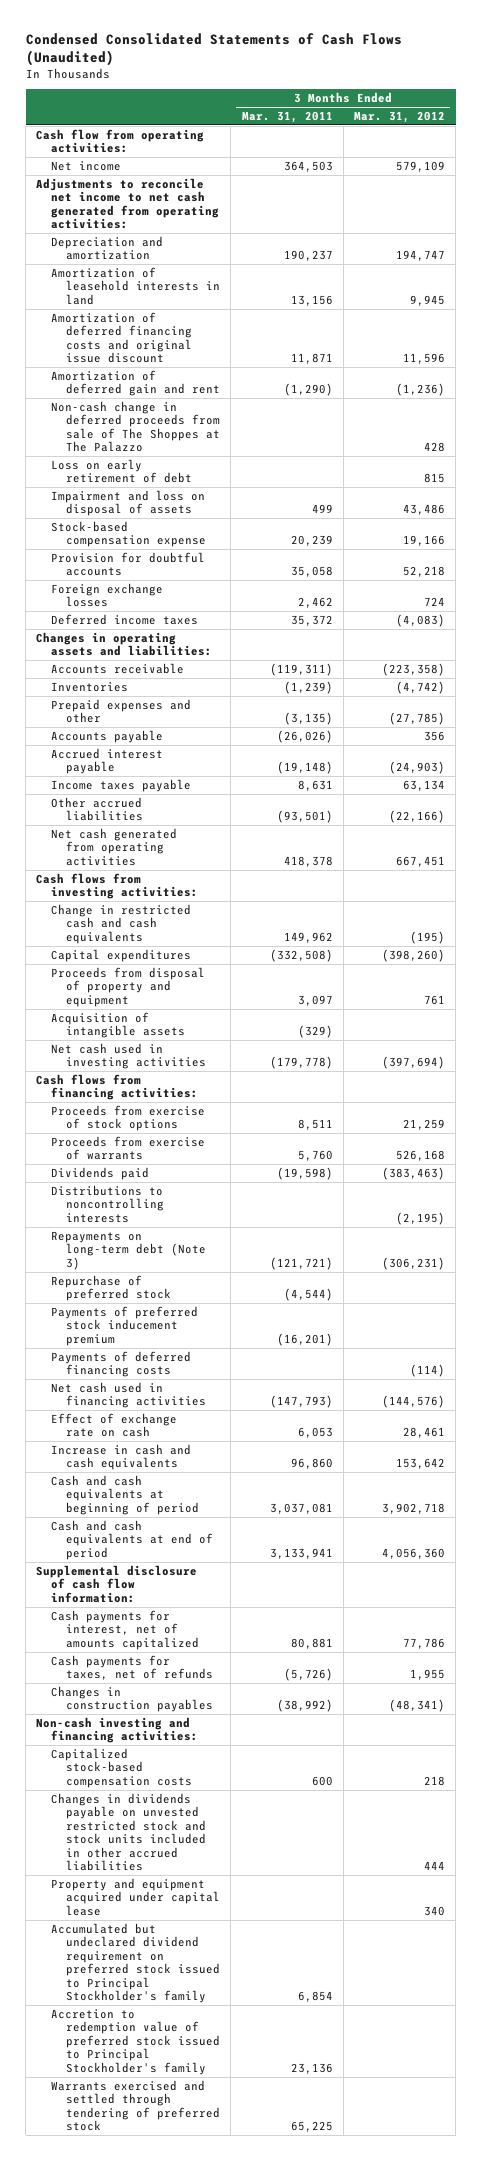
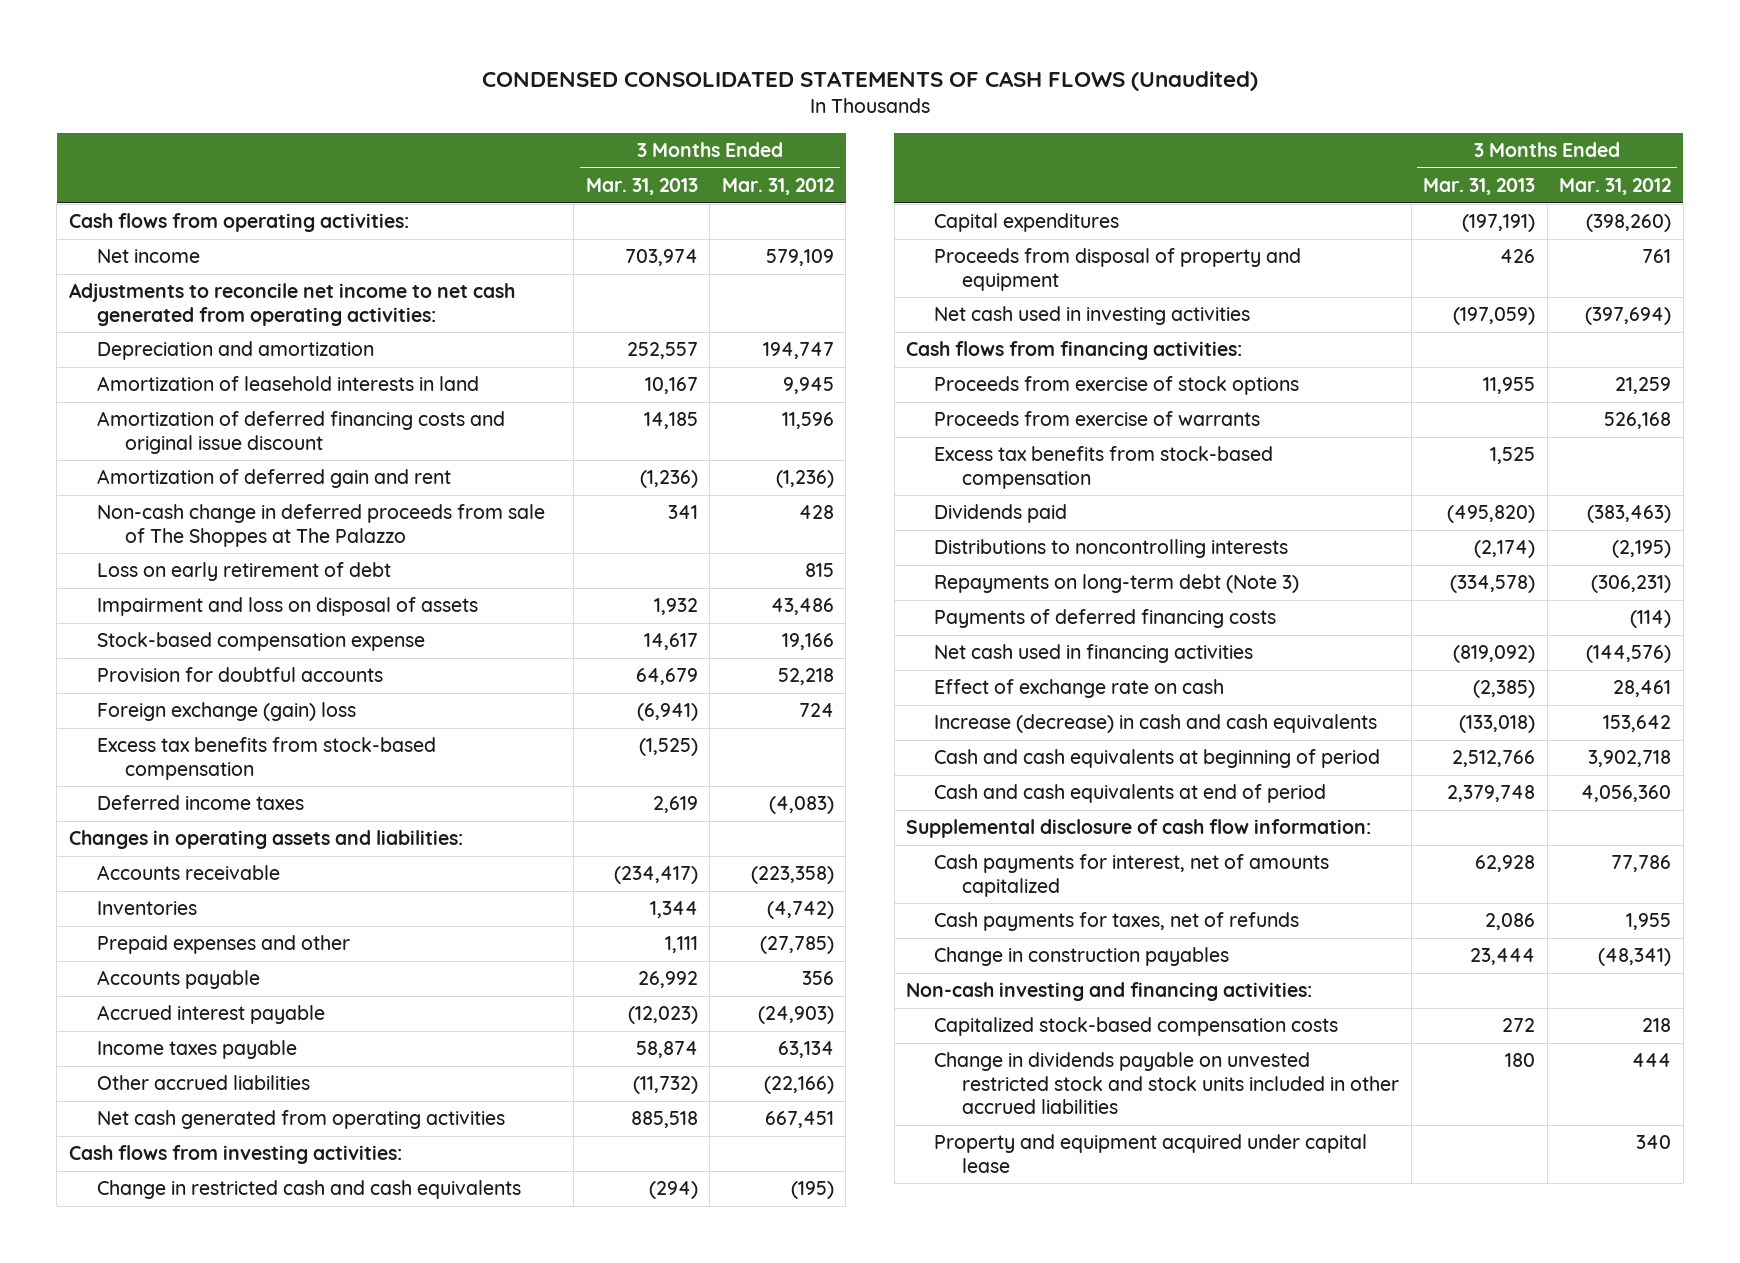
- Condensed Consolidated Statements of Cash Flows (Unaudited)
+ CONDENSED CONSOLIDATED STATEMENTS OF CASH FLOWS (Unaudited)
- | 3 Months Ended Mar. 31, 2011 | 3 Months Ended Mar. 31, 2012
+ | 3 Months Ended Mar. 31, 2013 | 3 Months Ended Mar. 31, 2012
- Cash flow from operating activities:
+ Cash flows from operating activities:
- Foreign exchange losses | 2,462 | 724
+ Foreign exchange (gain) loss | (6,941) | 724
+ Excess tax benefits from stock-based compensation | (1,525) |
- Acquisition of intangible assets | (329) |
+ Excess tax benefits from stock-based compensation | 1,525 |
- Repurchase of preferred stock | (4,544) |
- Payments of preferred stock inducement premium | (16,201) |
- Increase in cash and cash equivalents | 96,860 | 153,642
+ Increase (decrease) in cash and cash equivalents | (133,018) | 153,642
- Changes in construction payables | (38,992) | (48,341)
+ Change in construction payables | 23,444 | (48,341)
- Changes in dividends payable on unvested restricted stock and stock units included in other accrued liabilities | | 444
+ Change in dividends payable on unvested restricted stock and stock units included in other accrued liabilities | 180 | 444
- Accumulated but undeclared dividend requirement on preferred stock issued to Principal Stockholder's family | 6,854 |
- Accretion to redemption value of preferred stock issued to Principal Stockholder's family | 23,136 |
- Warrants exercised and settled through tendering of preferred stock | 65,225 |

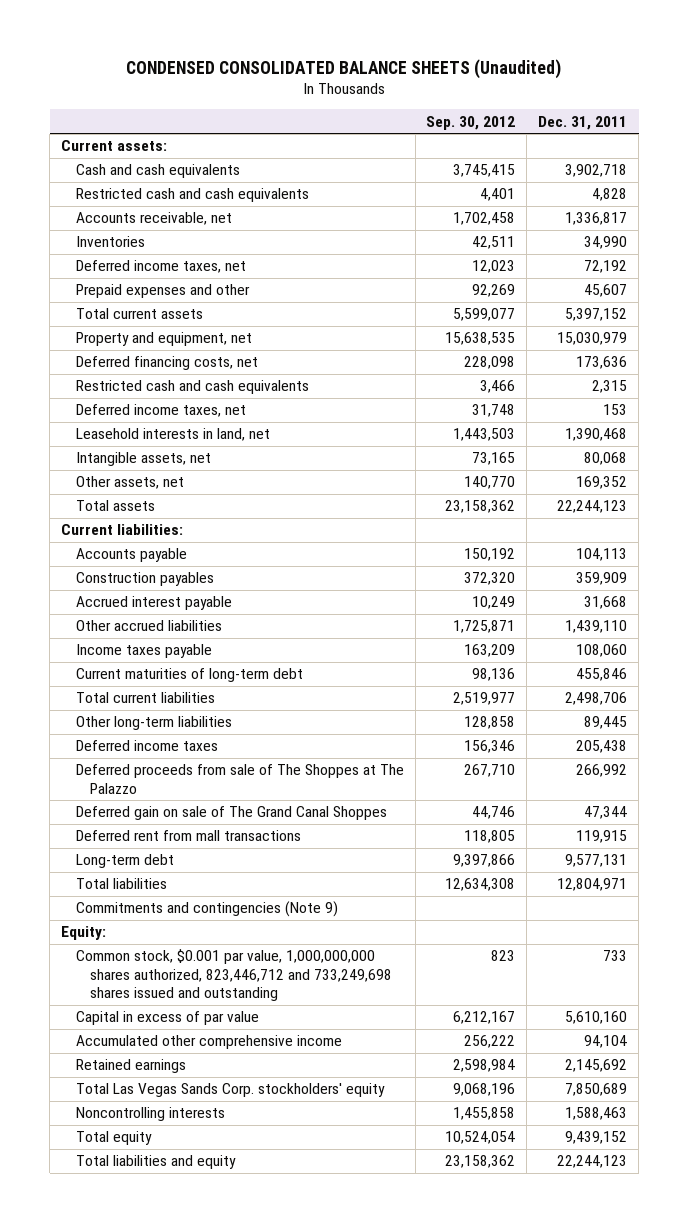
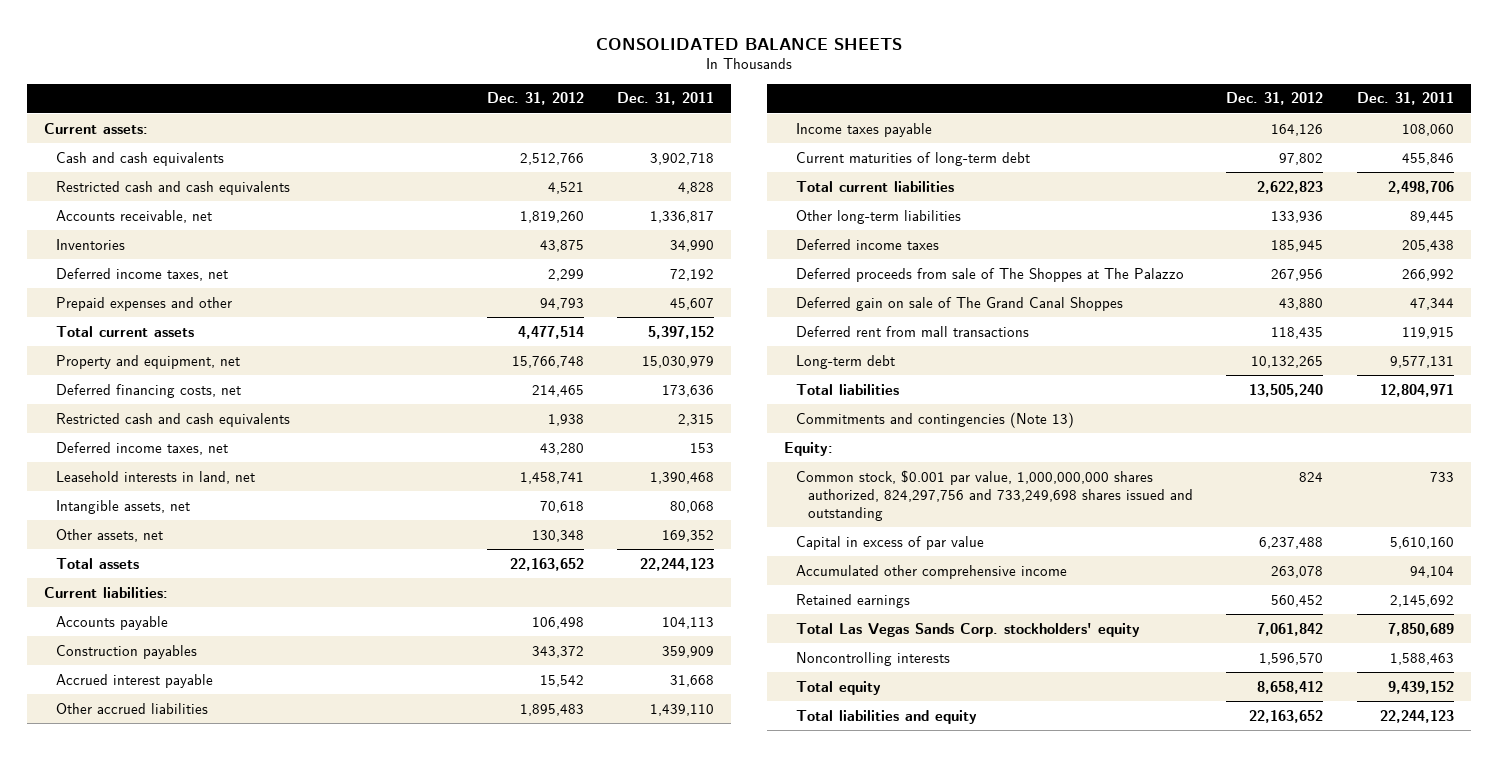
- CONDENSED CONSOLIDATED BALANCE SHEETS (Unaudited)
+ CONSOLIDATED BALANCE SHEETS
- | Sep. 30, 2012 | Dec. 31, 2011
+ | Dec. 31, 2012 | Dec. 31, 2011
- Commitments and contingencies (Note 9)
+ Commitments and contingencies (Note 13)
- Common stock, $0.001 par value, 1,000,000,000 shares authorized, 823,446,712 and 733,249,698 shares issued and outstanding | 823 | 733
+ Common stock, $0.001 par value, 1,000,000,000 shares authorized, 824,297,756 and 733,249,698 shares issued and outstanding | 824 | 733

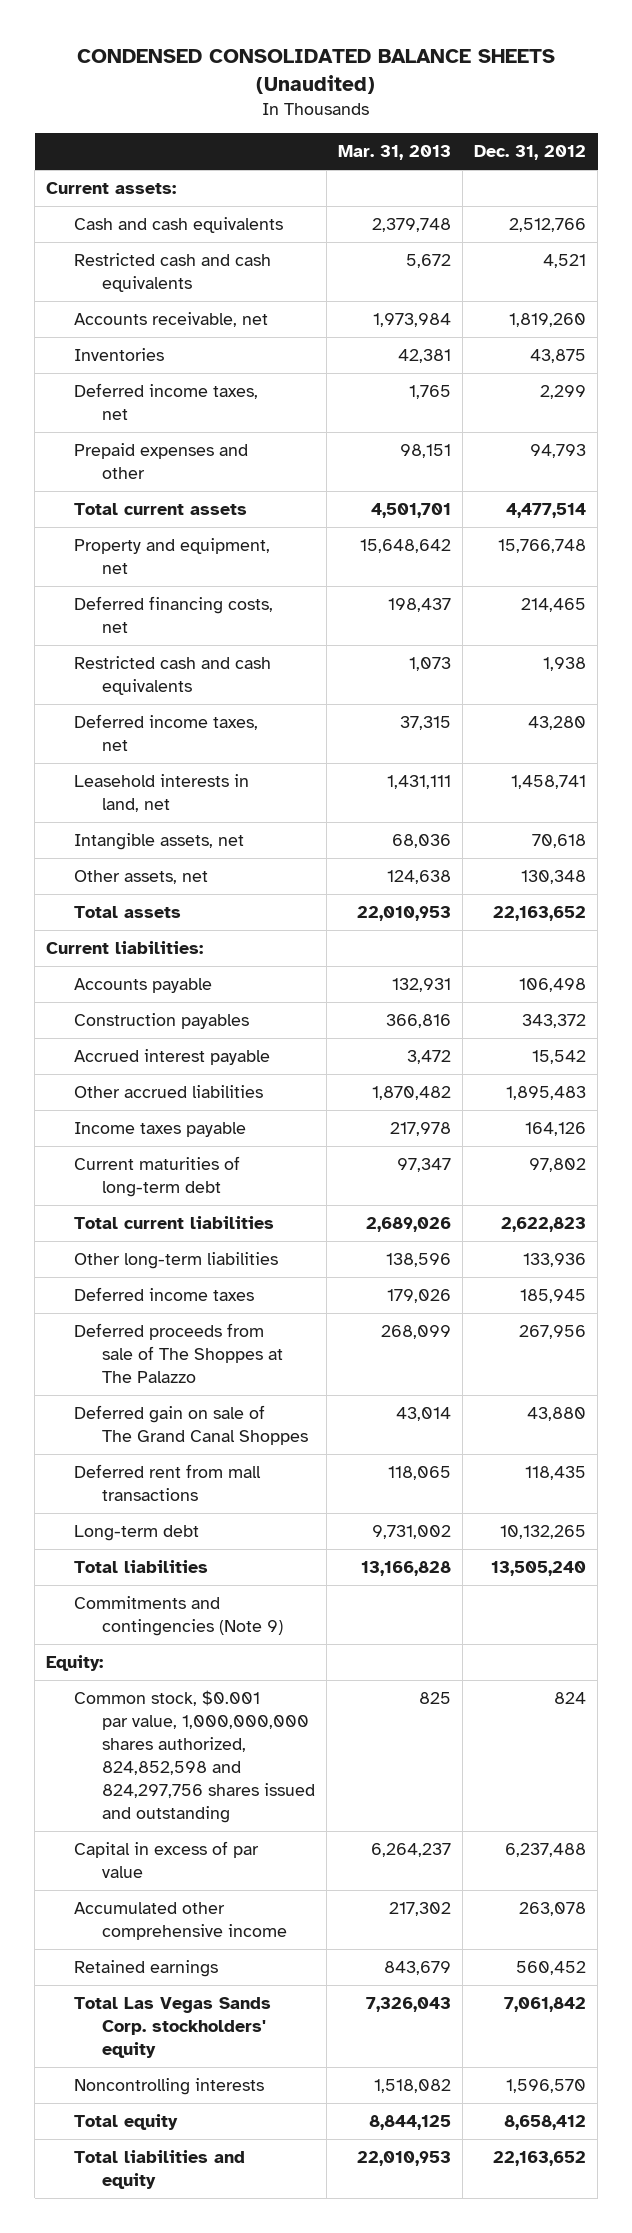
- CONSOLIDATED BALANCE SHEETS
+ CONDENSED CONSOLIDATED BALANCE SHEETS (Unaudited)
- | Dec. 31, 2012 | Dec. 31, 2011
+ | Mar. 31, 2013 | Dec. 31, 2012
- Commitments and contingencies (Note 13)
+ Commitments and contingencies (Note 9)
- Common stock, $0.001 par value, 1,000,000,000 shares authorized, 824,297,756 and 733,249,698 shares issued and outstanding | 824 | 733
+ Common stock, $0.001 par value, 1,000,000,000 shares authorized, 824,852,598 and 824,297,756 shares issued and outstanding | 825 | 824

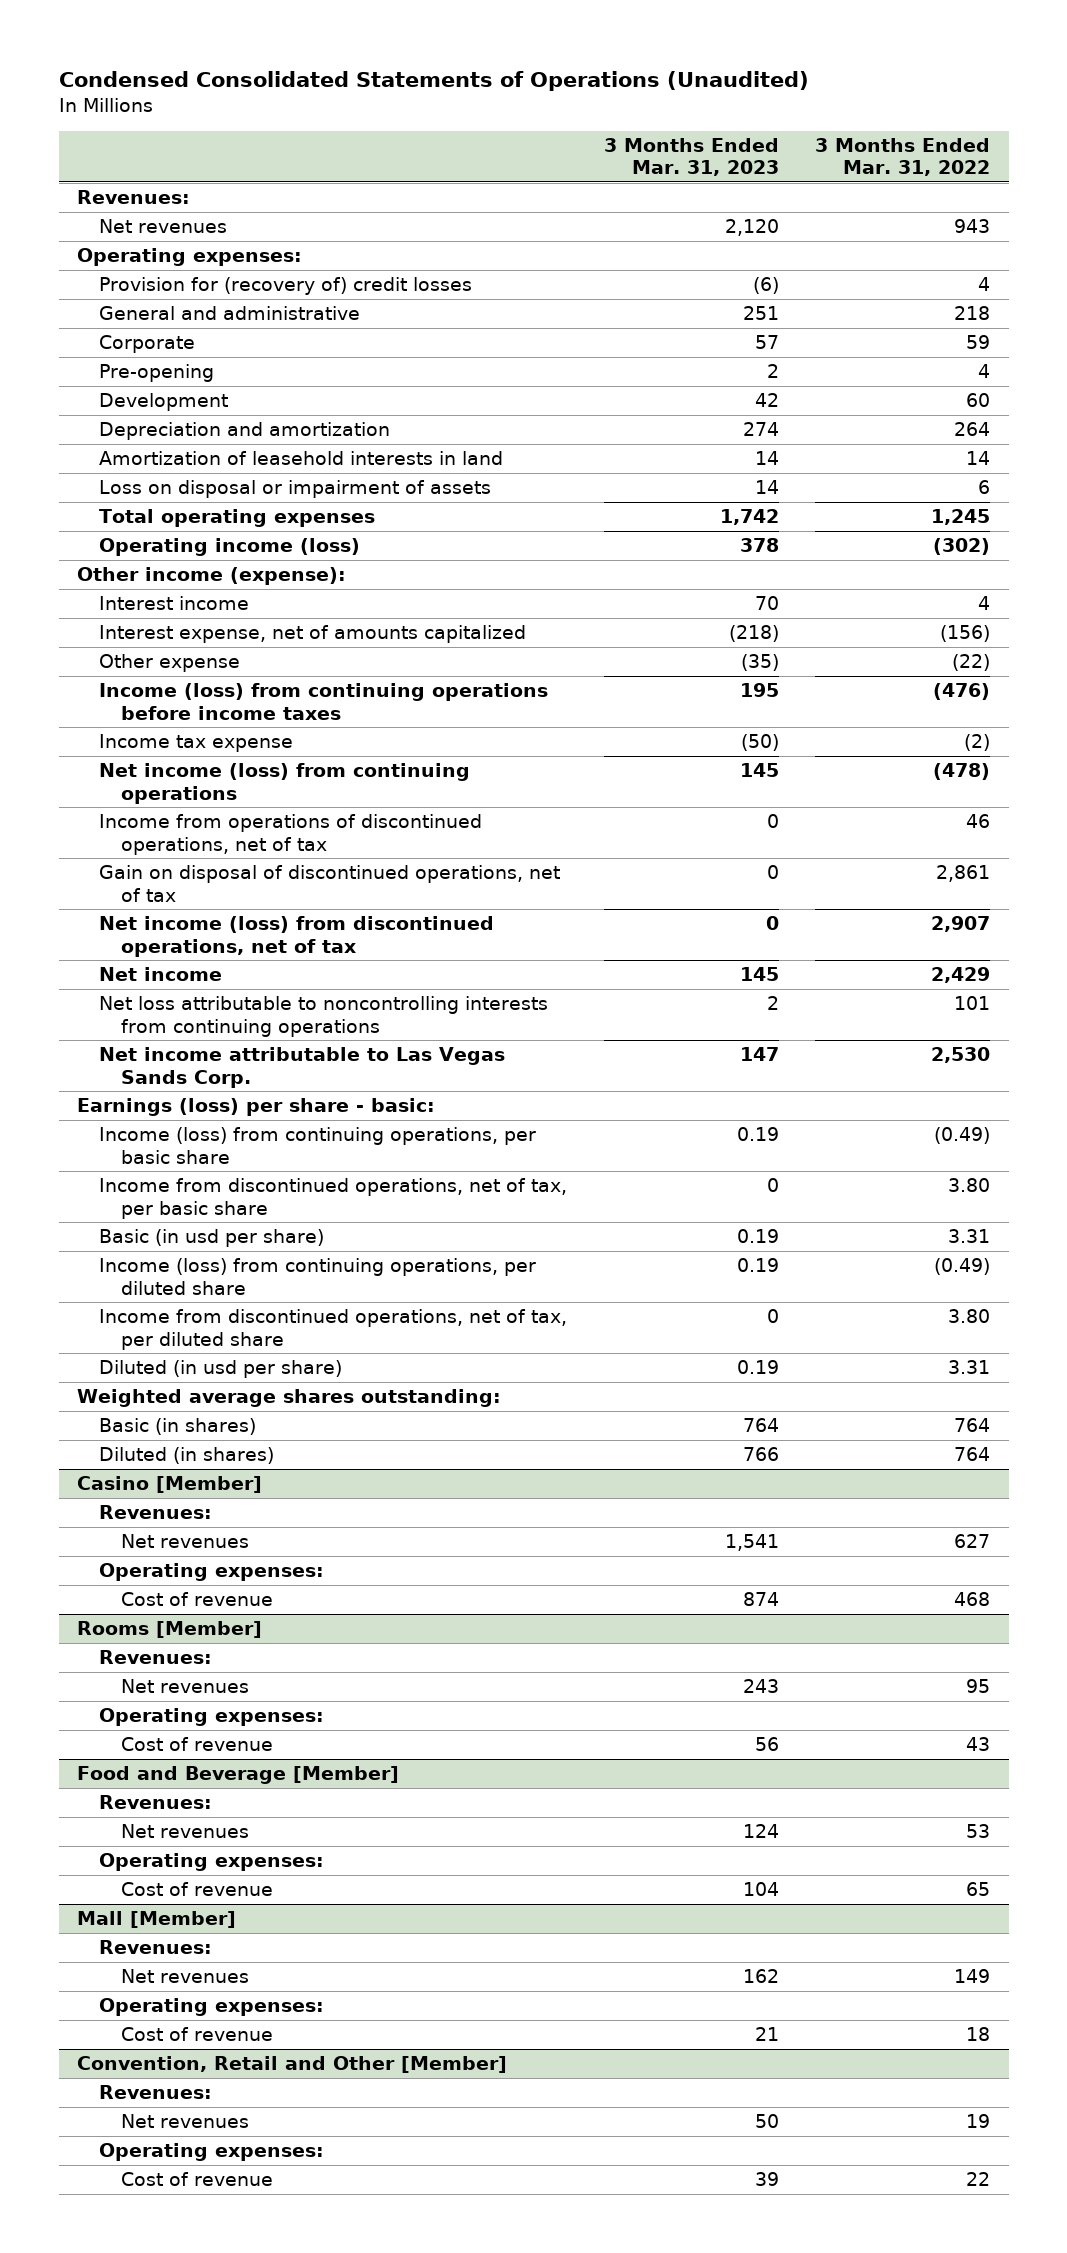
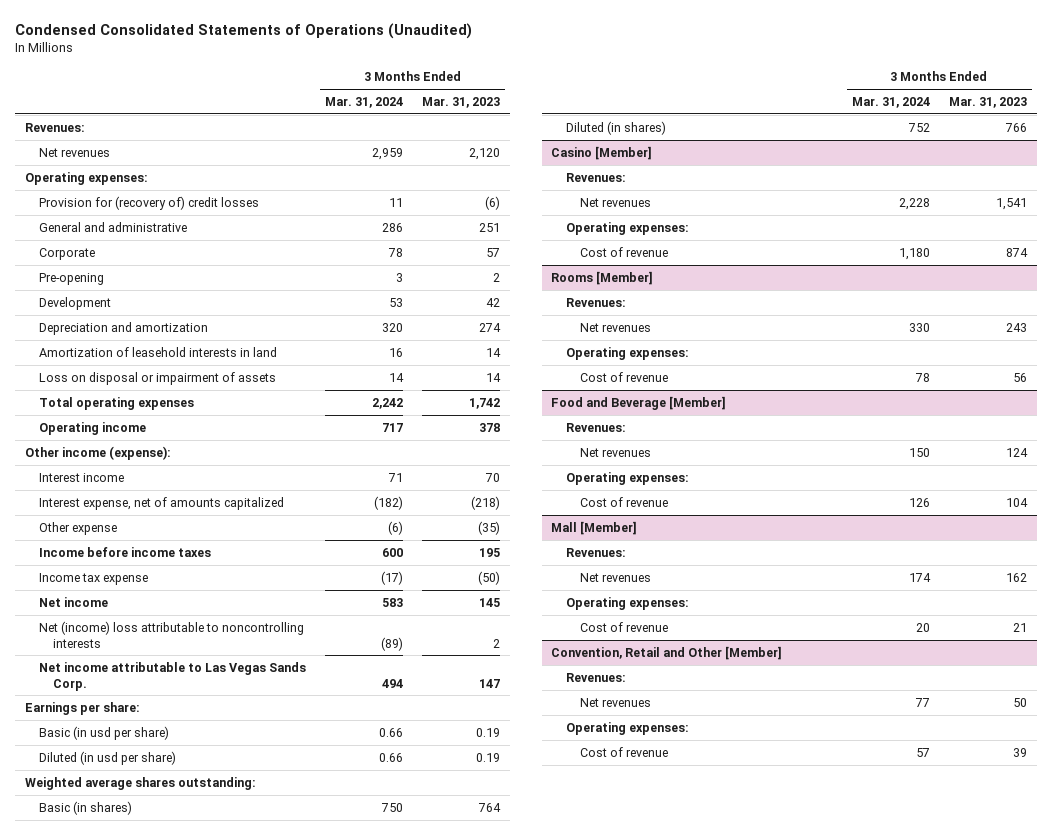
- | 3 Months Ended Mar. 31, 2023 | 3 Months Ended Mar. 31, 2022
+ | 3 Months Ended Mar. 31, 2024 | 3 Months Ended Mar. 31, 2023
- Operating income (loss) | 378 | (302)
+ Operating income | 717 | 378
- Income (loss) from continuing operations before income taxes | 195 | (476)
+ Income before income taxes | 600 | 195
- Net income (loss) from continuing operations | 145 | (478)
- Income from operations of discontinued operations, net of tax | 0 | 46
- Gain on disposal of discontinued operations, net of tax | 0 | 2,861
- Net income (loss) from discontinued operations, net of tax | 0 | 2,907
- Net loss attributable to noncontrolling interests from continuing operations | 2 | 101
+ Net (income) loss attributable to noncontrolling interests | (89) | 2
- Earnings (loss) per share - basic:
- Income (loss) from continuing operations, per basic share | 0.19 | (0.49)
- Income from discontinued operations, net of tax, per basic share | 0 | 3.80
+ Earnings per share:
- Income (loss) from continuing operations, per diluted share | 0.19 | (0.49)
- Income from discontinued operations, net of tax, per diluted share | 0 | 3.80

